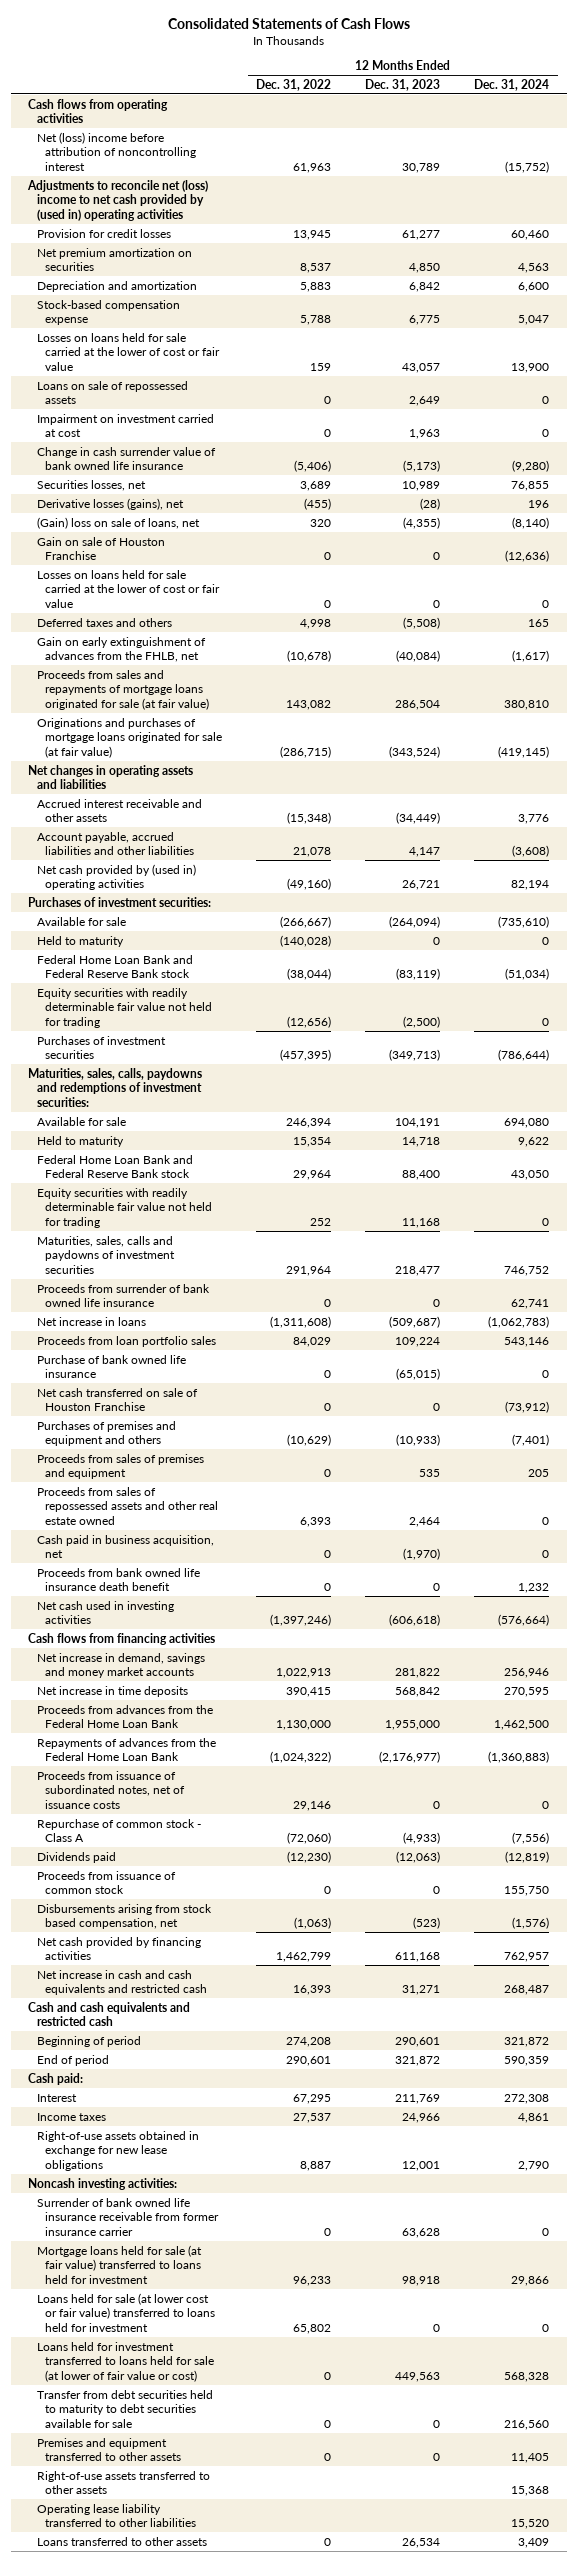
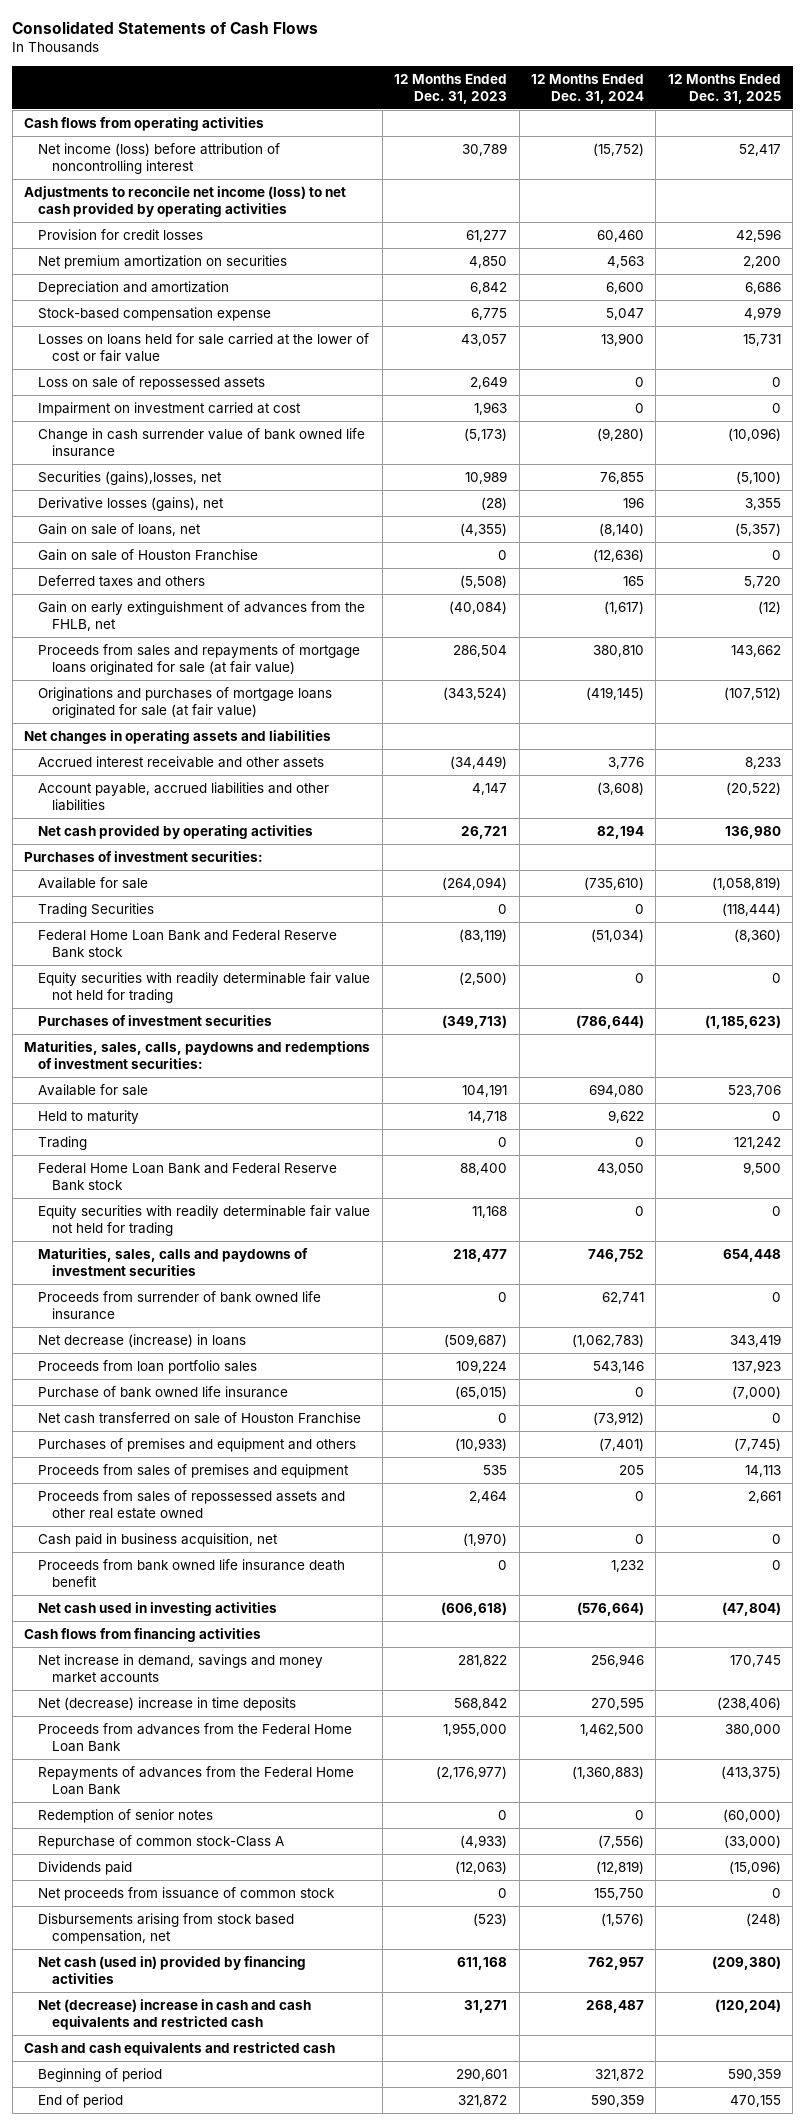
- | 12 Months Ended Dec. 31, 2022 | 12 Months Ended Dec. 31, 2023 | 12 Months Ended Dec. 31, 2024
+ | 12 Months Ended Dec. 31, 2023 | 12 Months Ended Dec. 31, 2024 | 12 Months Ended Dec. 31, 2025
- Net (loss) income before attribution of noncontrolling interest | 61,963 | 30,789 | (15,752)
- Adjustments to reconcile net (loss) income to net cash provided by (used in) operating activities
+ Net income (loss) before attribution of noncontrolling interest | 30,789 | (15,752) | 52,417
+ Adjustments to reconcile net income (loss) to net cash provided by operating activities
- Loans on sale of repossessed assets | 0 | 2,649 | 0
+ Loss on sale of repossessed assets | 2,649 | 0 | 0
- Securities losses, net | 3,689 | 10,989 | 76,855
+ Securities (gains),losses, net | 10,989 | 76,855 | (5,100)
- (Gain) loss on sale of loans, net | 320 | (4,355) | (8,140)
+ Gain on sale of loans, net | (4,355) | (8,140) | (5,357)
- Losses on loans held for sale carried at the lower of cost or fair value | 0 | 0 | 0
- Net cash provided by (used in) operating activities | (49,160) | 26,721 | 82,194
+ Net cash provided by operating activities | 26,721 | 82,194 | 136,980
- Held to maturity | (140,028) | 0 | 0
+ Trading Securities | 0 | 0 | (118,444)
+ Trading | 0 | 0 | 121,242
- Net increase in loans | (1,311,608) | (509,687) | (1,062,783)
+ Net decrease (increase) in loans | (509,687) | (1,062,783) | 343,419
- Net increase in time deposits | 390,415 | 568,842 | 270,595
+ Net (decrease) increase in time deposits | 568,842 | 270,595 | (238,406)
- Proceeds from issuance of subordinated notes, net of issuance costs | 29,146 | 0 | 0
- Repurchase of common stock - Class A | (72,060) | (4,933) | (7,556)
+ Redemption of senior notes | 0 | 0 | (60,000)
+ Repurchase of common stock-Class A | (4,933) | (7,556) | (33,000)
- Proceeds from issuance of common stock | 0 | 0 | 155,750
+ Net proceeds from issuance of common stock | 0 | 155,750 | 0
- Net cash provided by financing activities | 1,462,799 | 611,168 | 762,957
- Net increase in cash and cash equivalents and restricted cash | 16,393 | 31,271 | 268,487
+ Net cash (used in) provided by financing activities | 611,168 | 762,957 | (209,380)
+ Net (decrease) increase in cash and cash equivalents and restricted cash | 31,271 | 268,487 | (120,204)
- Cash paid:
- Interest | 67,295 | 211,769 | 272,308
- Income taxes | 27,537 | 24,966 | 4,861
- Right-of-use assets obtained in exchange for new lease obligations | 8,887 | 12,001 | 2,790
- Noncash investing activities:
- Surrender of bank owned life insurance receivable from former insurance carrier | 0 | 63,628 | 0
- Mortgage loans held for sale (at fair value) transferred to loans held for investment | 96,233 | 98,918 | 29,866
- Loans held for sale (at lower cost or fair value) transferred to loans held for investment | 65,802 | 0 | 0
- Loans held for investment transferred to loans held for sale (at lower of fair value or cost) | 0 | 449,563 | 568,328
- Transfer from debt securities held to maturity to debt securities available for sale | 0 | 0 | 216,560
- Premises and equipment transferred to other assets | 0 | 0 | 11,405
- Right-of-use assets transferred to other assets | | | 15,368
- Operating lease liability transferred to other liabilities | | | 15,520
- Loans transferred to other assets | 0 | 26,534 | 3,409

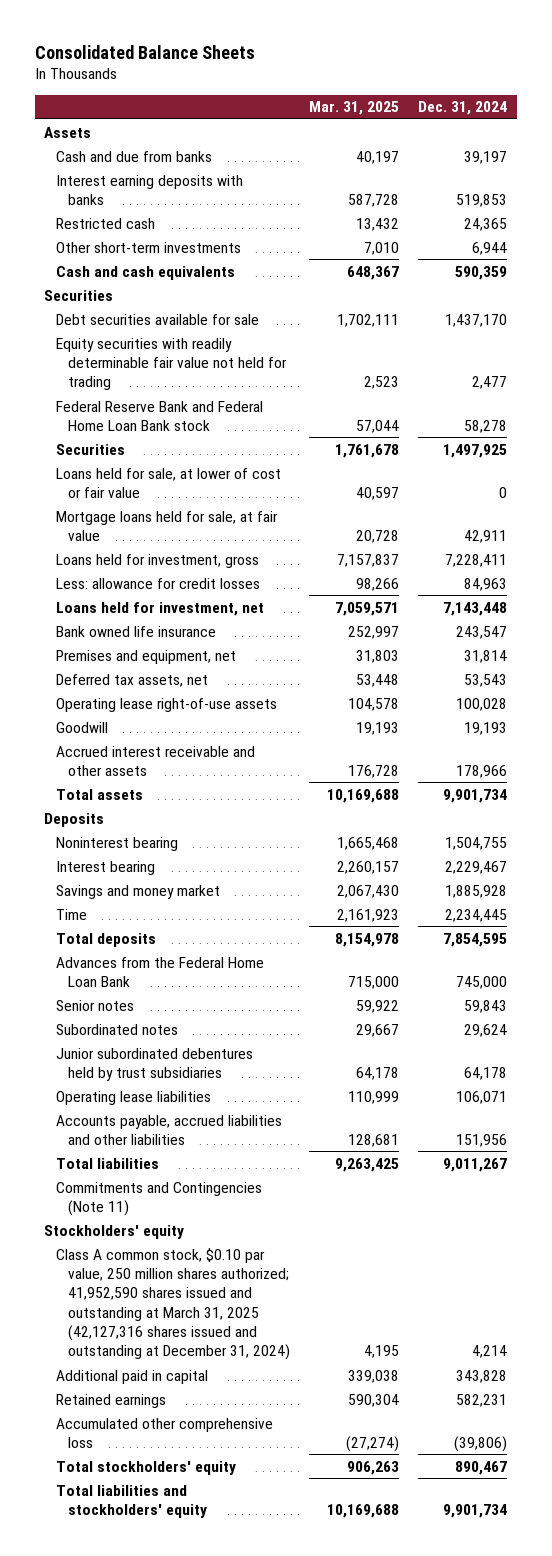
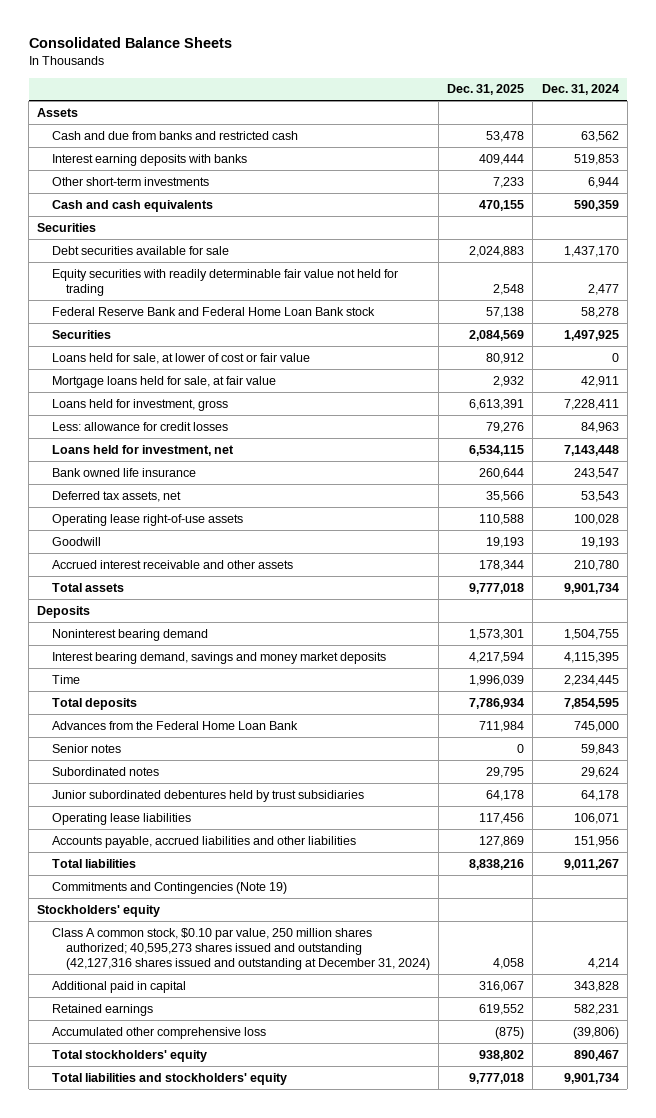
- | Mar. 31, 2025 | Dec. 31, 2024
+ | Dec. 31, 2025 | Dec. 31, 2024
- Cash and due from banks | 40,197 | 39,197
+ Cash and due from banks and restricted cash | 53,478 | 63,562
- Restricted cash | 13,432 | 24,365
- Premises and equipment, net | 31,803 | 31,814
- Accrued interest receivable and other assets | 176,728 | 178,966
+ Accrued interest receivable and other assets | 178,344 | 210,780
- Noninterest bearing | 1,665,468 | 1,504,755
- Interest bearing | 2,260,157 | 2,229,467
- Savings and money market | 2,067,430 | 1,885,928
+ Noninterest bearing demand | 1,573,301 | 1,504,755
+ Interest bearing demand, savings and money market deposits | 4,217,594 | 4,115,395
- Commitments and Contingencies (Note 11)
+ Commitments and Contingencies (Note 19)
- Class A common stock, $0.10 par value, 250 million shares authorized; 41,952,590 shares issued and outstanding at March 31, 2025 (42,127,316 shares issued and outstanding at December 31, 2024) | 4,195 | 4,214
+ Class A common stock, $0.10 par value, 250 million shares authorized; 40,595,273 shares issued and outstanding (42,127,316 shares issued and outstanding at December 31, 2024) | 4,058 | 4,214

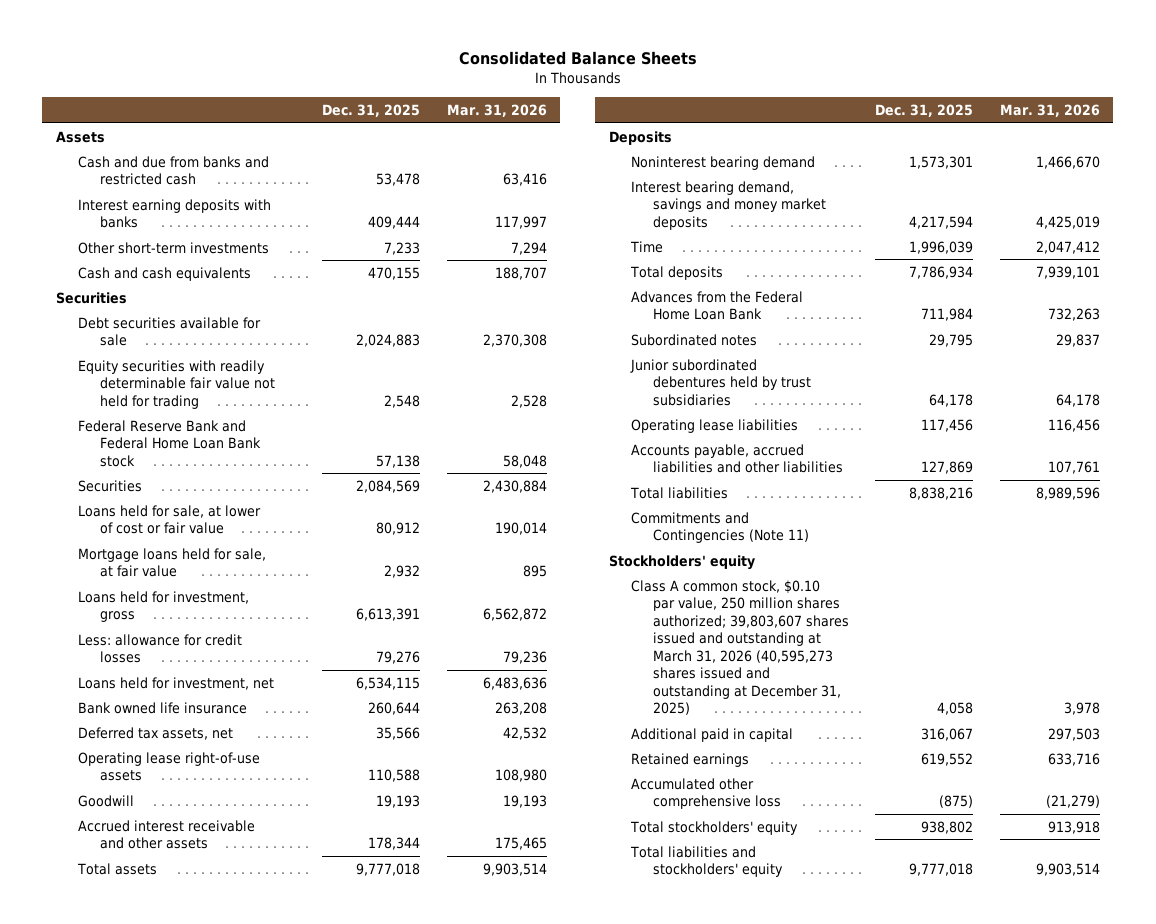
- | Dec. 31, 2025 | Dec. 31, 2024
+ | Dec. 31, 2025 | Mar. 31, 2026
- Senior notes | 0 | 59,843
- Commitments and Contingencies (Note 19)
+ Commitments and Contingencies (Note 11)
- Class A common stock, $0.10 par value, 250 million shares authorized; 40,595,273 shares issued and outstanding (42,127,316 shares issued and outstanding at December 31, 2024) | 4,058 | 4,214
+ Class A common stock, $0.10 par value, 250 million shares authorized; 39,803,607 shares issued and outstanding at March 31, 2026 (40,595,273 shares issued and outstanding at December 31, 2025) | 4,058 | 3,978

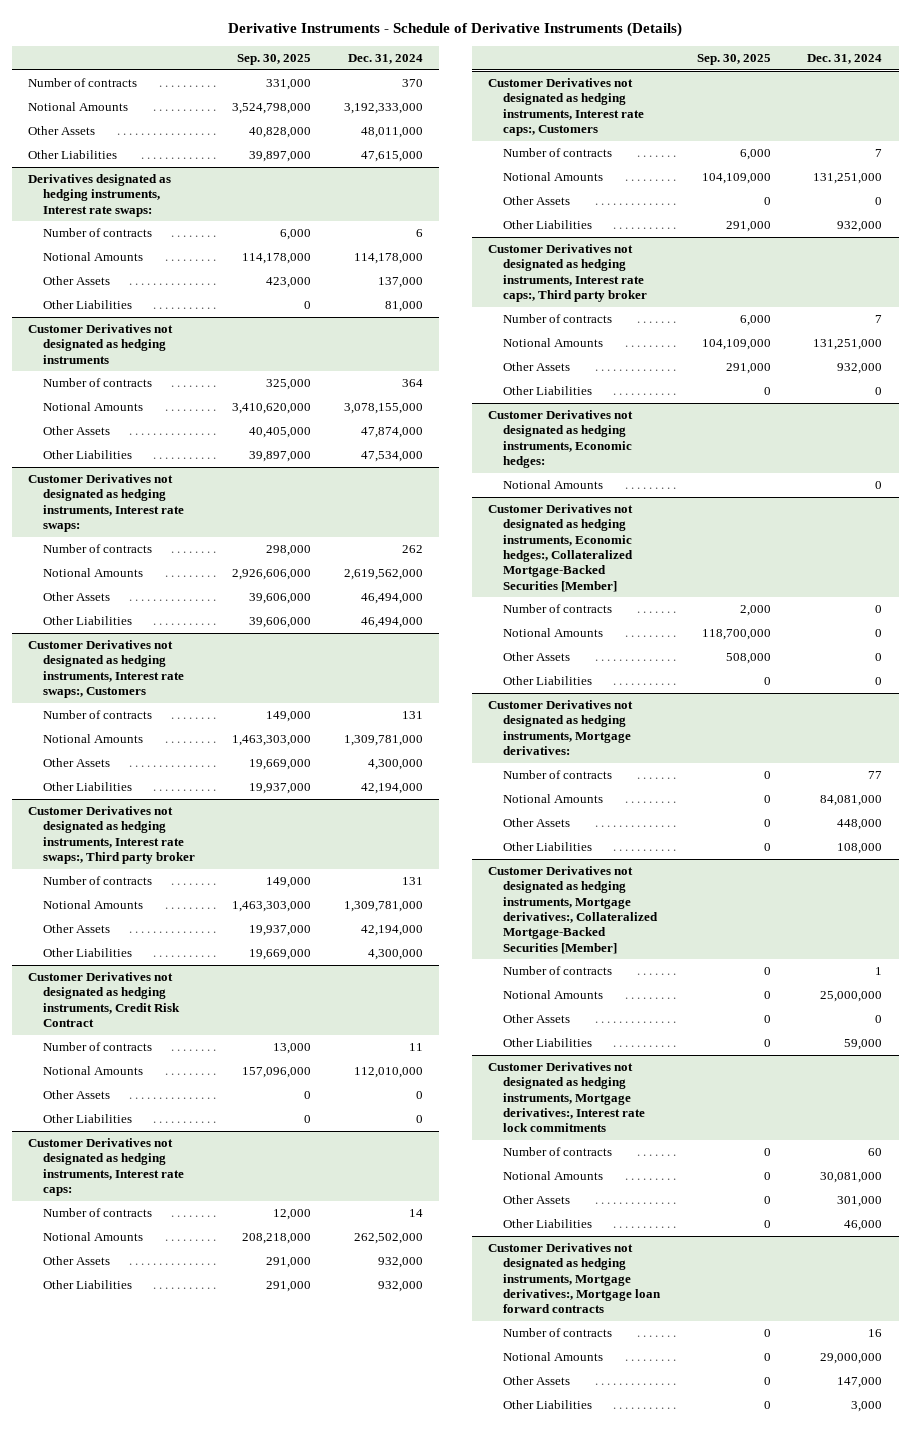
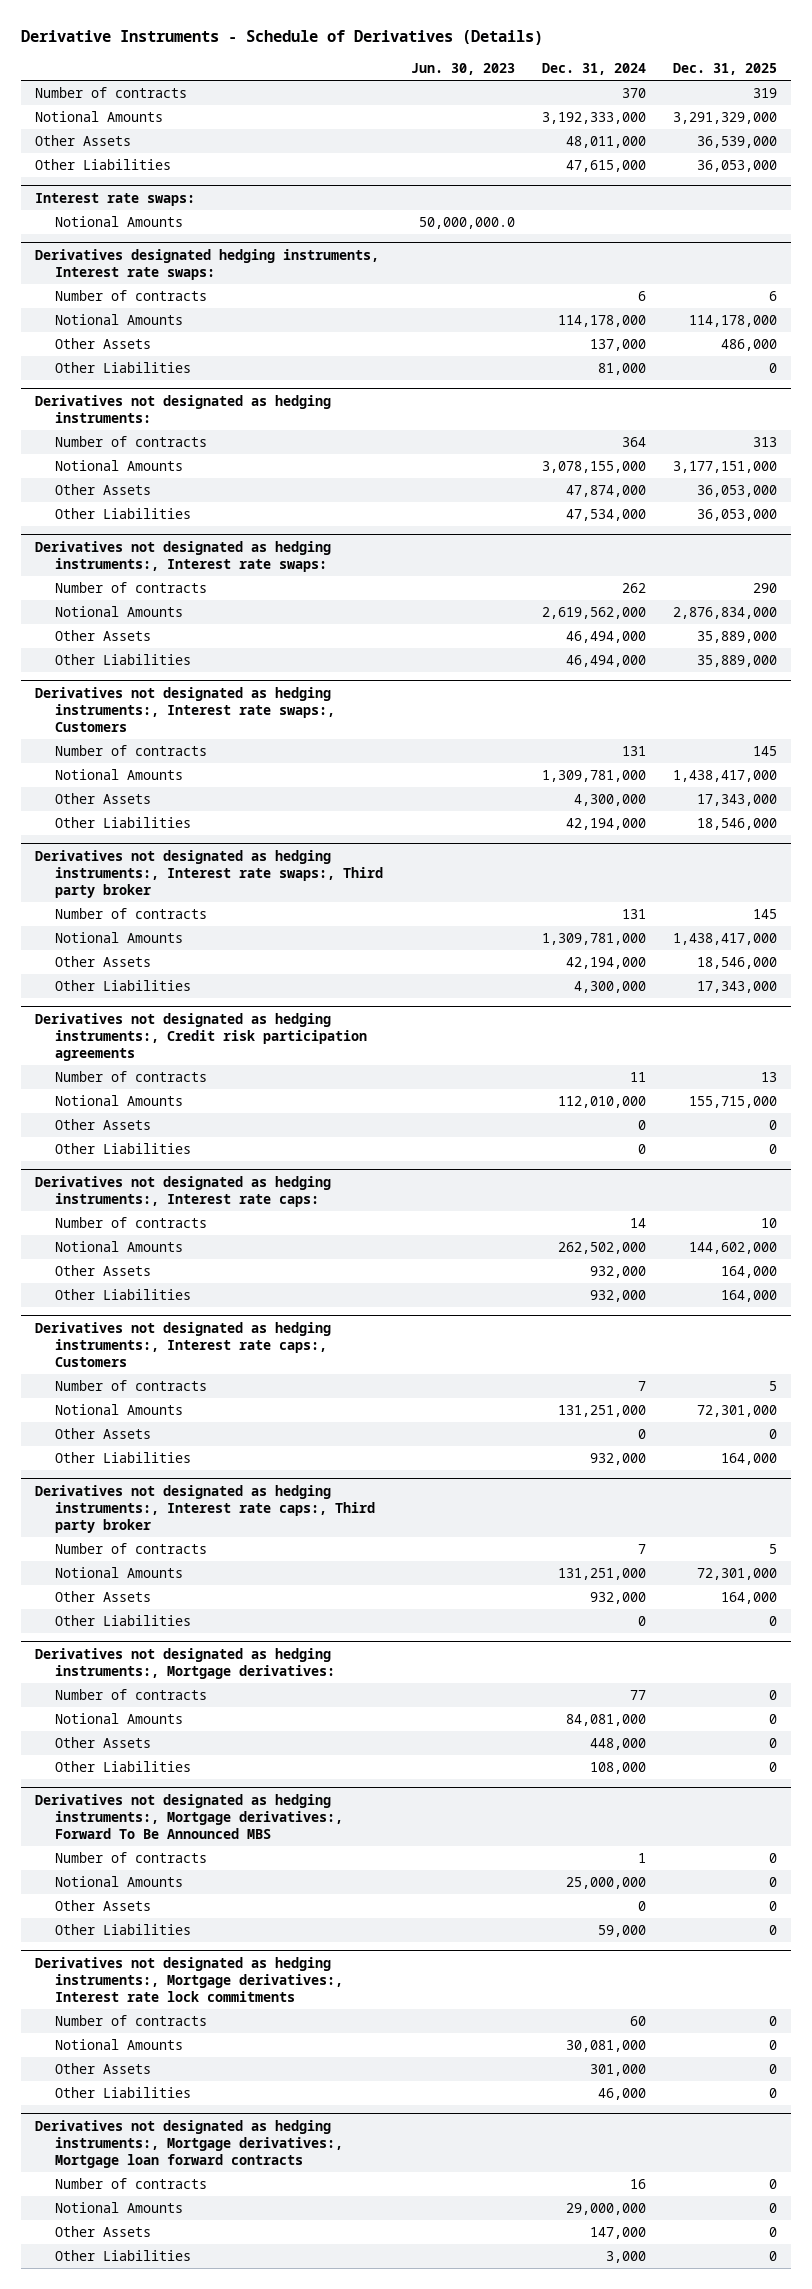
- Derivative Instruments - Schedule of Derivative Instruments (Details)
+ Derivative Instruments - Schedule of Derivatives (Details)
- | Sep. 30, 2025 | Dec. 31, 2024
+ | Jun. 30, 2023 | Dec. 31, 2024 | Dec. 31, 2025
- Derivatives designated as hedging instruments, Interest rate swaps:
+ Interest rate swaps:
+ Notional Amounts | 50,000,000.0 | |
+ Derivatives designated hedging instruments, Interest rate swaps:
- Customer Derivatives not designated as hedging instruments
+ Derivatives not designated as hedging instruments:
- Customer Derivatives not designated as hedging instruments, Interest rate swaps:
+ Derivatives not designated as hedging instruments:, Interest rate swaps:
- Customer Derivatives not designated as hedging instruments, Interest rate swaps:, Customers
+ Derivatives not designated as hedging instruments:, Interest rate swaps:, Customers
- Customer Derivatives not designated as hedging instruments, Interest rate swaps:, Third party broker
+ Derivatives not designated as hedging instruments:, Interest rate swaps:, Third party broker
- Customer Derivatives not designated as hedging instruments, Credit Risk Contract
+ Derivatives not designated as hedging instruments:, Credit risk participation agreements
- Customer Derivatives not designated as hedging instruments, Interest rate caps:
+ Derivatives not designated as hedging instruments:, Interest rate caps:
- Customer Derivatives not designated as hedging instruments, Interest rate caps:, Customers
+ Derivatives not designated as hedging instruments:, Interest rate caps:, Customers
- Customer Derivatives not designated as hedging instruments, Interest rate caps:, Third party broker
+ Derivatives not designated as hedging instruments:, Interest rate caps:, Third party broker
- Customer Derivatives not designated as hedging instruments, Economic hedges:
- Notional Amounts | | 0
- Customer Derivatives not designated as hedging instruments, Economic hedges:, Collateralized Mortgage-Backed Securities [Member]
- Number of contracts | 2,000 | 0
- Notional Amounts | 118,700,000 | 0
- Other Assets | 508,000 | 0
- Other Liabilities | 0 | 0
- Customer Derivatives not designated as hedging instruments, Mortgage derivatives:
+ Derivatives not designated as hedging instruments:, Mortgage derivatives:
- Customer Derivatives not designated as hedging instruments, Mortgage derivatives:, Collateralized Mortgage-Backed Securities [Member]
+ Derivatives not designated as hedging instruments:, Mortgage derivatives:, Forward To Be Announced MBS
- Customer Derivatives not designated as hedging instruments, Mortgage derivatives:, Interest rate lock commitments
+ Derivatives not designated as hedging instruments:, Mortgage derivatives:, Interest rate lock commitments
- Customer Derivatives not designated as hedging instruments, Mortgage derivatives:, Mortgage loan forward contracts
+ Derivatives not designated as hedging instruments:, Mortgage derivatives:, Mortgage loan forward contracts

